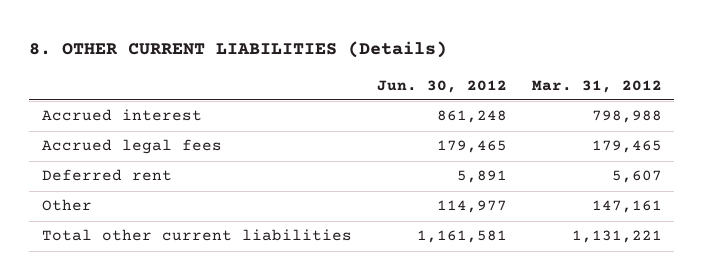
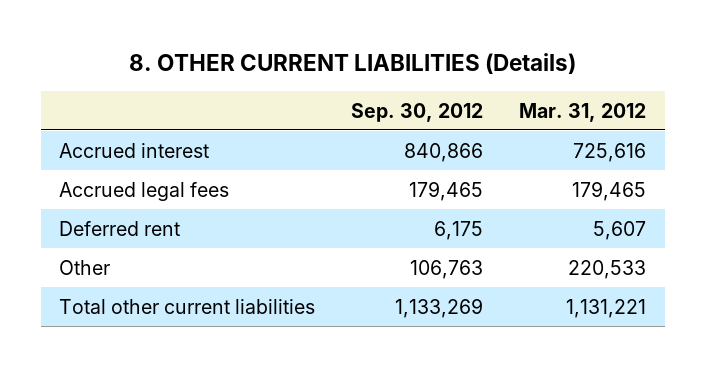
- | Jun. 30, 2012 | Mar. 31, 2012
+ | Sep. 30, 2012 | Mar. 31, 2012
- Accrued interest | 861,248 | 798,988
+ Accrued interest | 840,866 | 725,616
- Other | 114,977 | 147,161
+ Other | 106,763 | 220,533

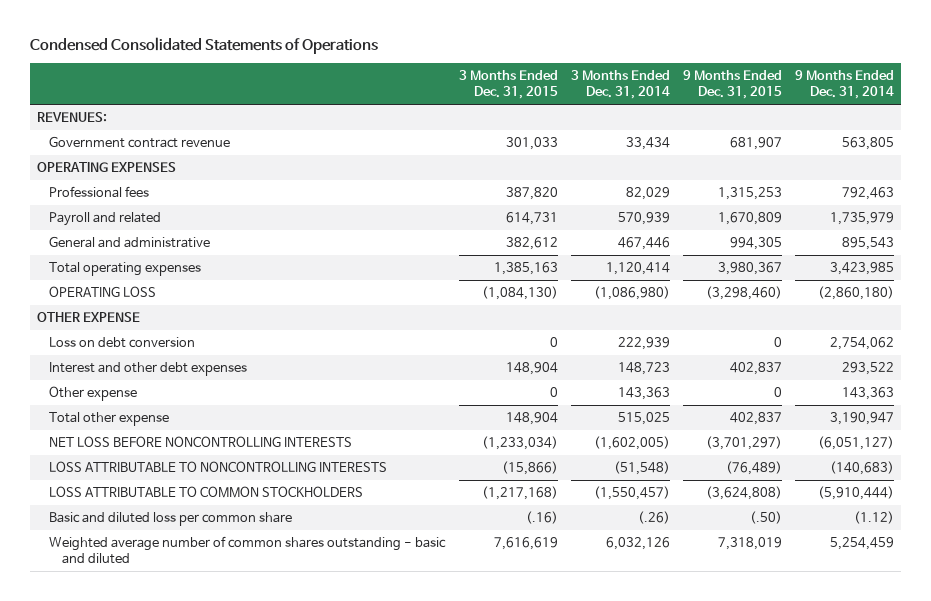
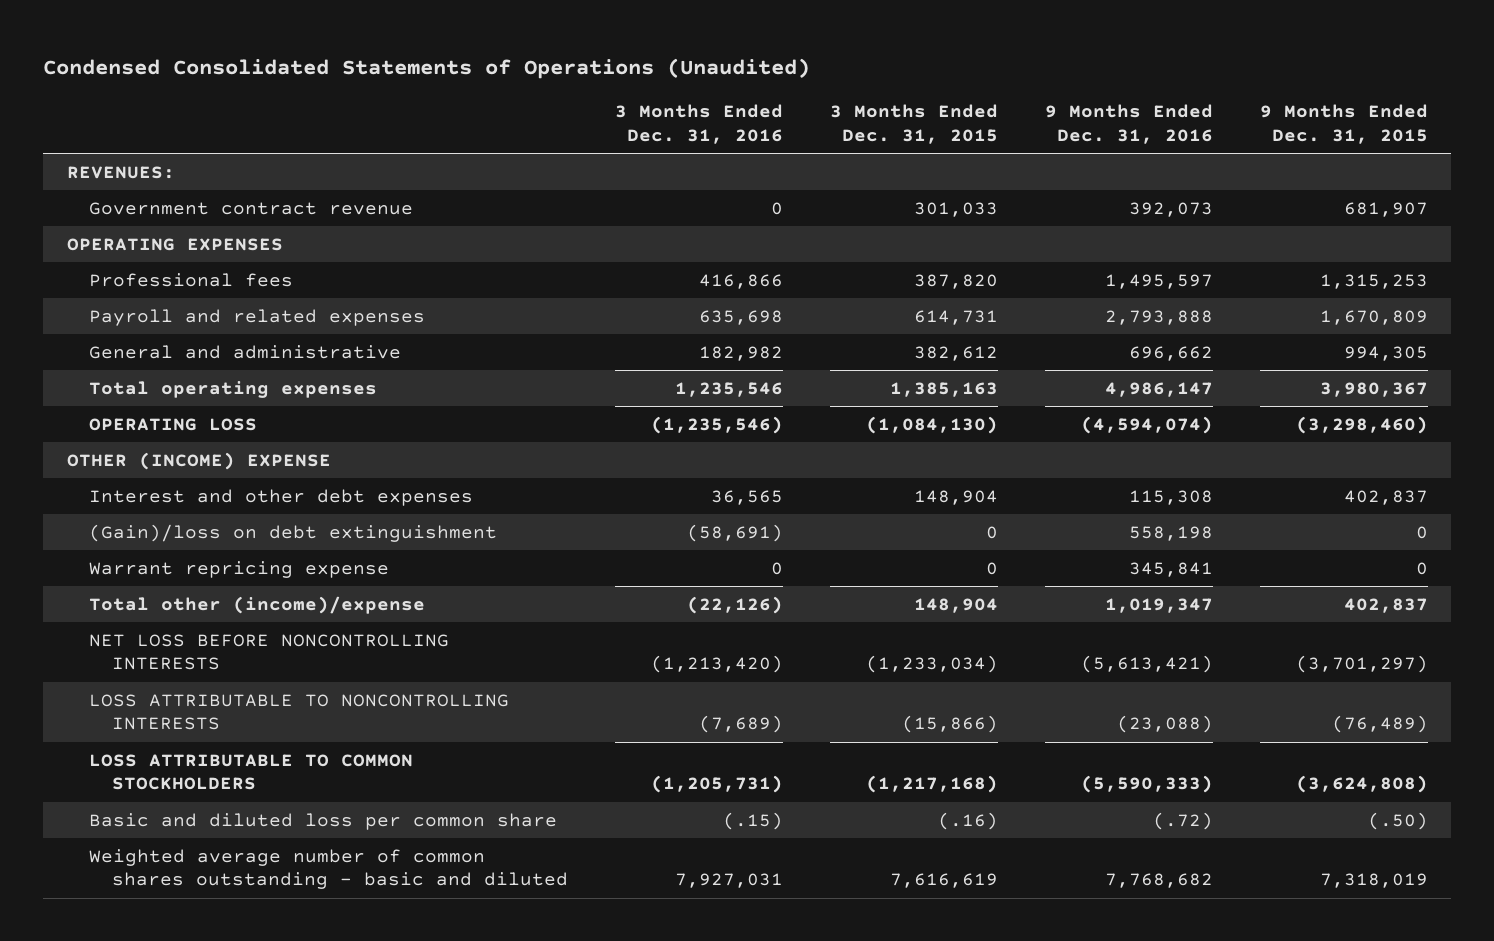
- Condensed Consolidated Statements of Operations
+ Condensed Consolidated Statements of Operations (Unaudited)
- | 3 Months Ended Dec. 31, 2015 | 3 Months Ended Dec. 31, 2014 | 9 Months Ended Dec. 31, 2015 | 9 Months Ended Dec. 31, 2014
+ | 3 Months Ended Dec. 31, 2016 | 3 Months Ended Dec. 31, 2015 | 9 Months Ended Dec. 31, 2016 | 9 Months Ended Dec. 31, 2015
- Payroll and related | 614,731 | 570,939 | 1,670,809 | 1,735,979
+ Payroll and related expenses | 635,698 | 614,731 | 2,793,888 | 1,670,809
- OTHER EXPENSE
- Loss on debt conversion | 0 | 222,939 | 0 | 2,754,062
+ OTHER (INCOME) EXPENSE
- Other expense | 0 | 143,363 | 0 | 143,363
- Total other expense | 148,904 | 515,025 | 402,837 | 3,190,947
+ (Gain)/loss on debt extinguishment | (58,691) | 0 | 558,198 | 0
+ Warrant repricing expense | 0 | 0 | 345,841 | 0
+ Total other (income)/expense | (22,126) | 148,904 | 1,019,347 | 402,837

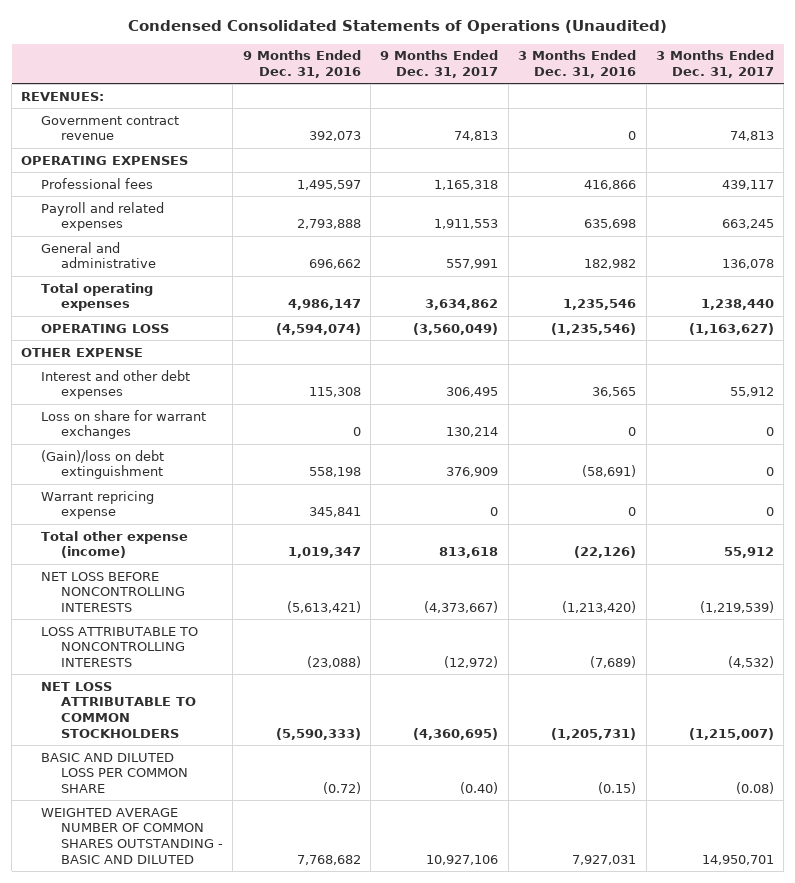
- | 3 Months Ended Dec. 31, 2016 | 3 Months Ended Dec. 31, 2015 | 9 Months Ended Dec. 31, 2016 | 9 Months Ended Dec. 31, 2015
+ | 9 Months Ended Dec. 31, 2016 | 9 Months Ended Dec. 31, 2017 | 3 Months Ended Dec. 31, 2016 | 3 Months Ended Dec. 31, 2017
- OTHER (INCOME) EXPENSE
+ OTHER EXPENSE
+ Loss on share for warrant exchanges | 0 | 130,214 | 0 | 0
- Total other (income)/expense | (22,126) | 148,904 | 1,019,347 | 402,837
+ Total other expense (income) | 1,019,347 | 813,618 | (22,126) | 55,912
- LOSS ATTRIBUTABLE TO COMMON STOCKHOLDERS | (1,205,731) | (1,217,168) | (5,590,333) | (3,624,808)
- Basic and diluted loss per common share | (.15) | (.16) | (.72) | (.50)
- Weighted average number of common shares outstanding - basic and diluted | 7,927,031 | 7,616,619 | 7,768,682 | 7,318,019
+ NET LOSS ATTRIBUTABLE TO COMMON STOCKHOLDERS | (5,590,333) | (4,360,695) | (1,205,731) | (1,215,007)
+ BASIC AND DILUTED LOSS PER COMMON SHARE | (0.72) | (0.40) | (0.15) | (0.08)
+ WEIGHTED AVERAGE NUMBER OF COMMON SHARES OUTSTANDING - BASIC AND DILUTED | 7,768,682 | 10,927,106 | 7,927,031 | 14,950,701

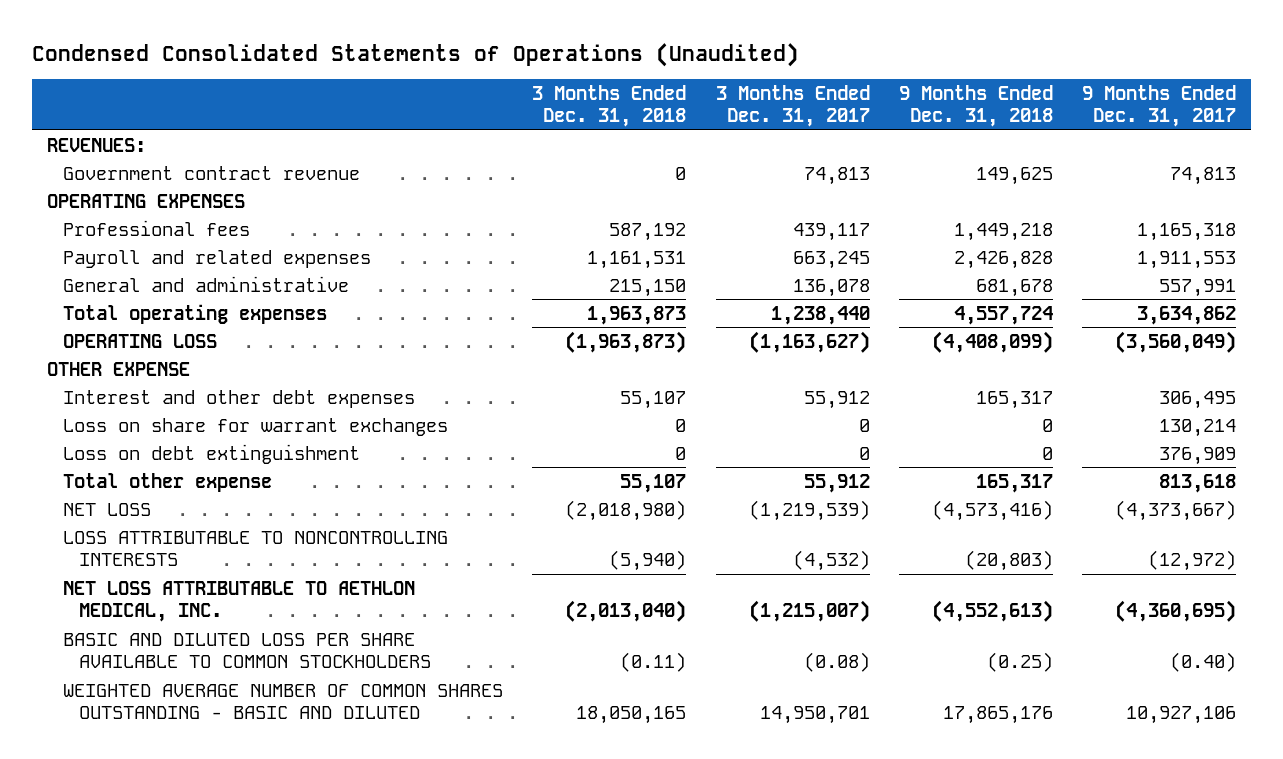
- | 9 Months Ended Dec. 31, 2016 | 9 Months Ended Dec. 31, 2017 | 3 Months Ended Dec. 31, 2016 | 3 Months Ended Dec. 31, 2017
+ | 3 Months Ended Dec. 31, 2018 | 3 Months Ended Dec. 31, 2017 | 9 Months Ended Dec. 31, 2018 | 9 Months Ended Dec. 31, 2017
- (Gain)/loss on debt extinguishment | 558,198 | 376,909 | (58,691) | 0
- Warrant repricing expense | 345,841 | 0 | 0 | 0
- Total other expense (income) | 1,019,347 | 813,618 | (22,126) | 55,912
- NET LOSS BEFORE NONCONTROLLING INTERESTS | (5,613,421) | (4,373,667) | (1,213,420) | (1,219,539)
+ Loss on debt extinguishment | 0 | 0 | 0 | 376,909
+ Total other expense | 55,107 | 55,912 | 165,317 | 813,618
+ NET LOSS | (2,018,980) | (1,219,539) | (4,573,416) | (4,373,667)
- NET LOSS ATTRIBUTABLE TO COMMON STOCKHOLDERS | (5,590,333) | (4,360,695) | (1,205,731) | (1,215,007)
- BASIC AND DILUTED LOSS PER COMMON SHARE | (0.72) | (0.40) | (0.15) | (0.08)
+ NET LOSS ATTRIBUTABLE TO AETHLON MEDICAL, INC. | (2,013,040) | (1,215,007) | (4,552,613) | (4,360,695)
+ BASIC AND DILUTED LOSS PER SHARE AVAILABLE TO COMMON STOCKHOLDERS | (0.11) | (0.08) | (0.25) | (0.40)

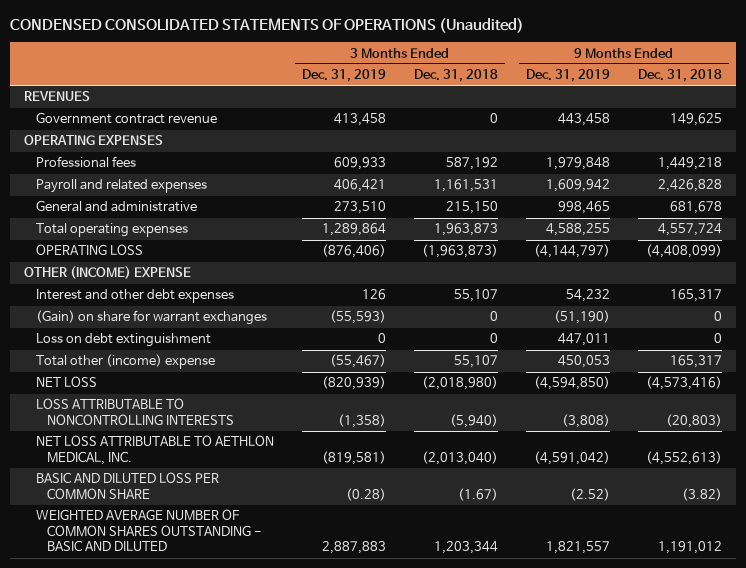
- Condensed Consolidated Statements of Operations (Unaudited)
+ CONDENSED CONSOLIDATED STATEMENTS OF OPERATIONS (Unaudited)
- | 3 Months Ended Dec. 31, 2018 | 3 Months Ended Dec. 31, 2017 | 9 Months Ended Dec. 31, 2018 | 9 Months Ended Dec. 31, 2017
+ | 3 Months Ended Dec. 31, 2019 | 3 Months Ended Dec. 31, 2018 | 9 Months Ended Dec. 31, 2019 | 9 Months Ended Dec. 31, 2018
- REVENUES:
+ REVENUES
- OTHER EXPENSE
+ OTHER (INCOME) EXPENSE
- Loss on share for warrant exchanges | 0 | 0 | 0 | 130,214
+ (Gain) on share for warrant exchanges | (55,593) | 0 | (51,190) | 0
- Total other expense | 55,107 | 55,912 | 165,317 | 813,618
+ Total other (income) expense | (55,467) | 55,107 | 450,053 | 165,317
- BASIC AND DILUTED LOSS PER SHARE AVAILABLE TO COMMON STOCKHOLDERS | (0.11) | (0.08) | (0.25) | (0.40)
- WEIGHTED AVERAGE NUMBER OF COMMON SHARES OUTSTANDING - BASIC AND DILUTED | 18,050,165 | 14,950,701 | 17,865,176 | 10,927,106
+ BASIC AND DILUTED LOSS PER COMMON SHARE | (0.28) | (1.67) | (2.52) | (3.82)
+ WEIGHTED AVERAGE NUMBER OF COMMON SHARES OUTSTANDING - BASIC AND DILUTED | 2,887,883 | 1,203,344 | 1,821,557 | 1,191,012

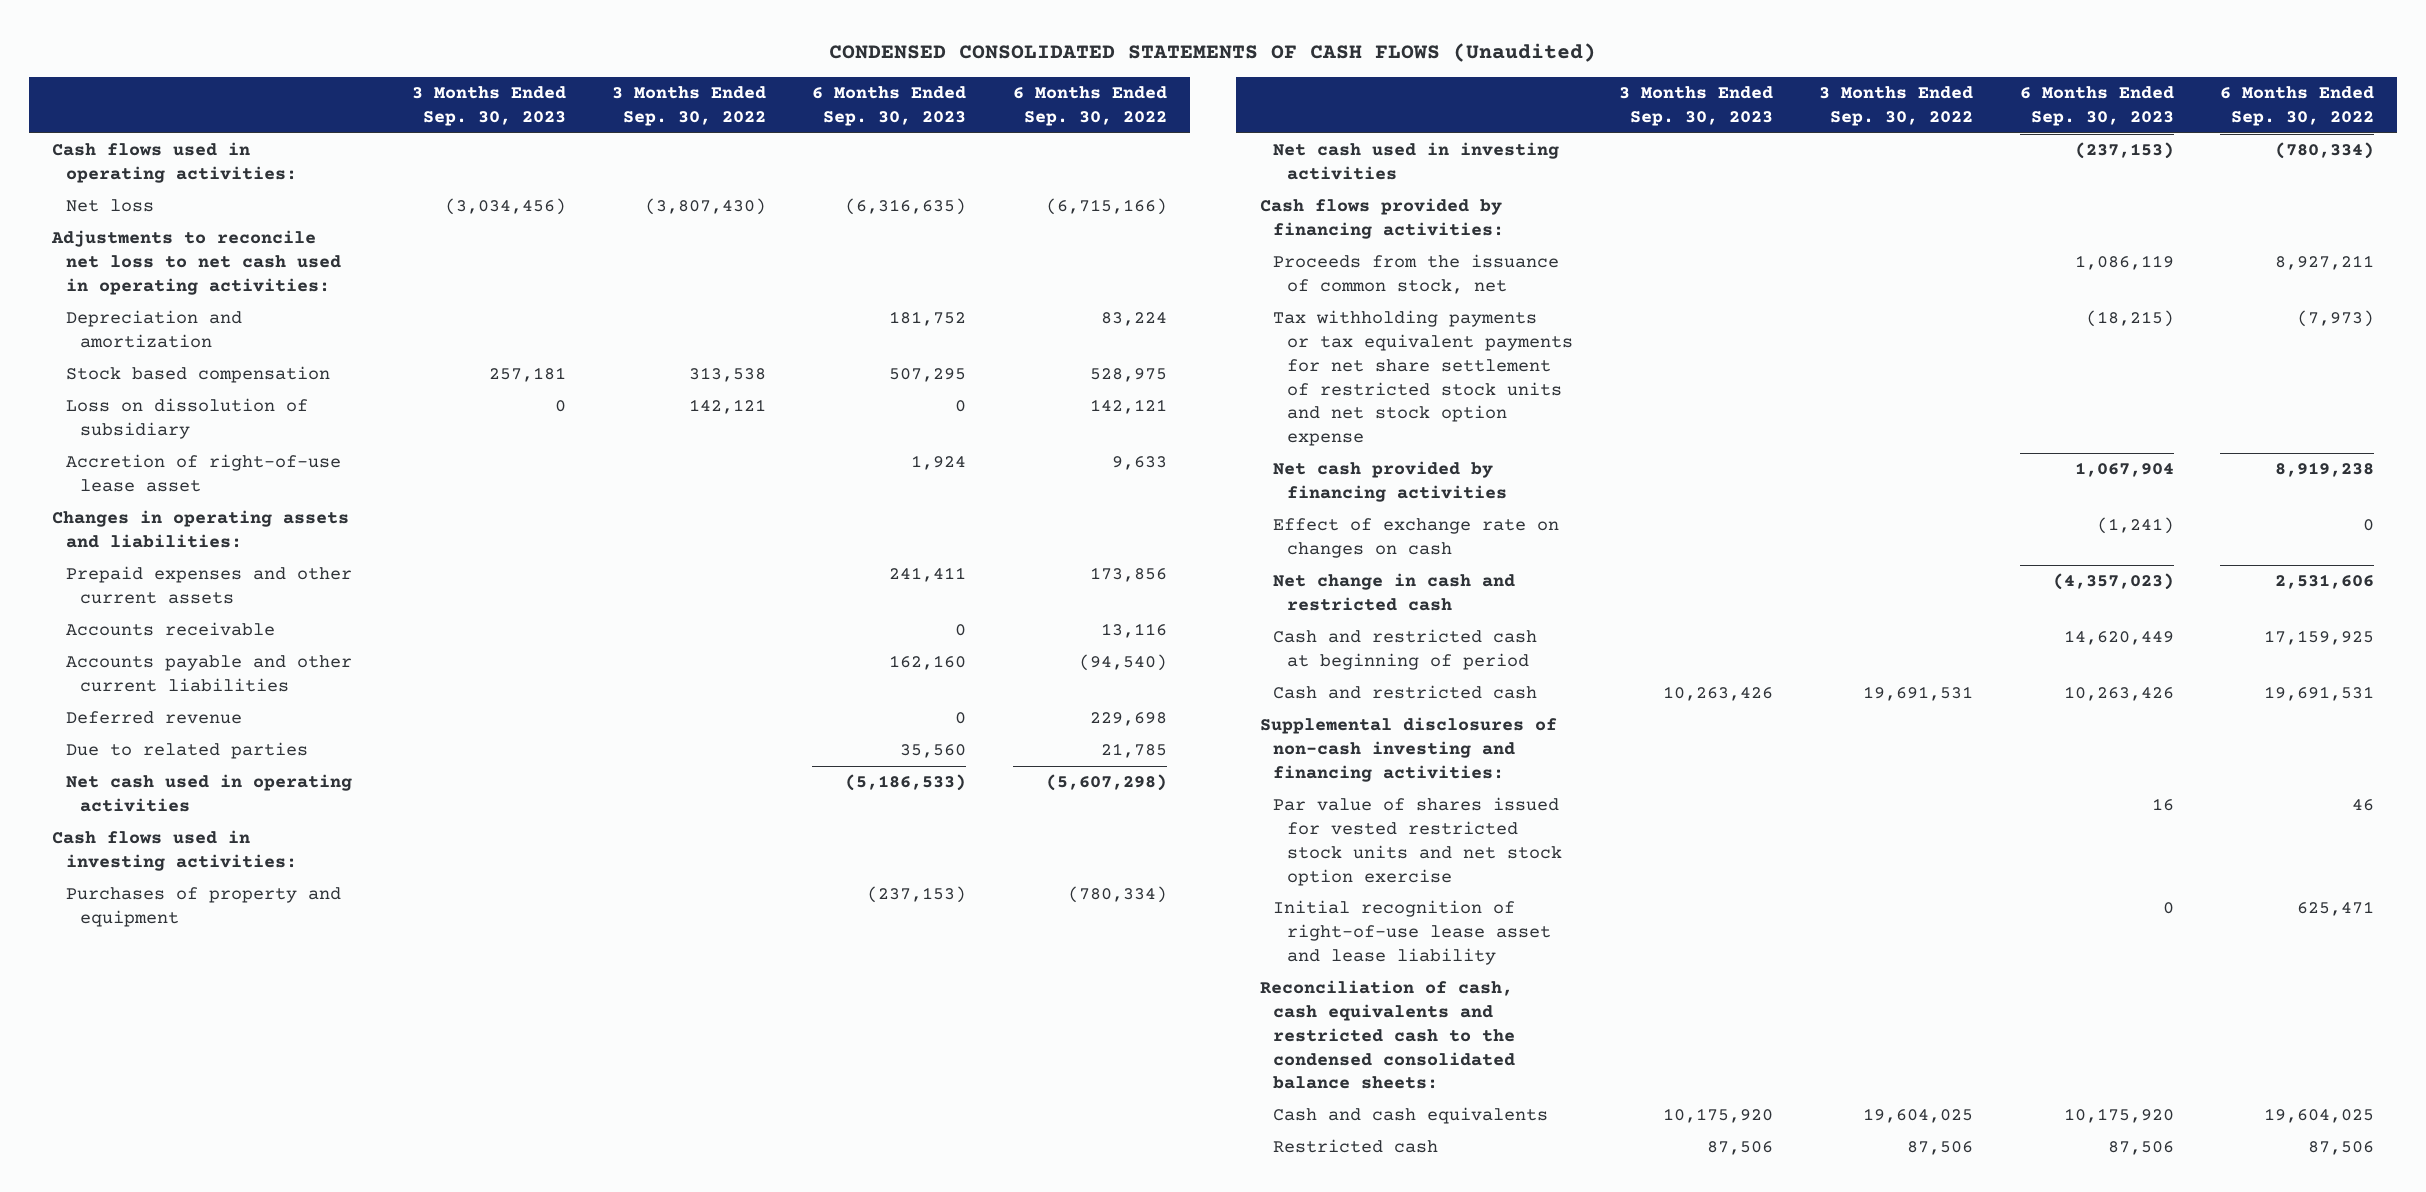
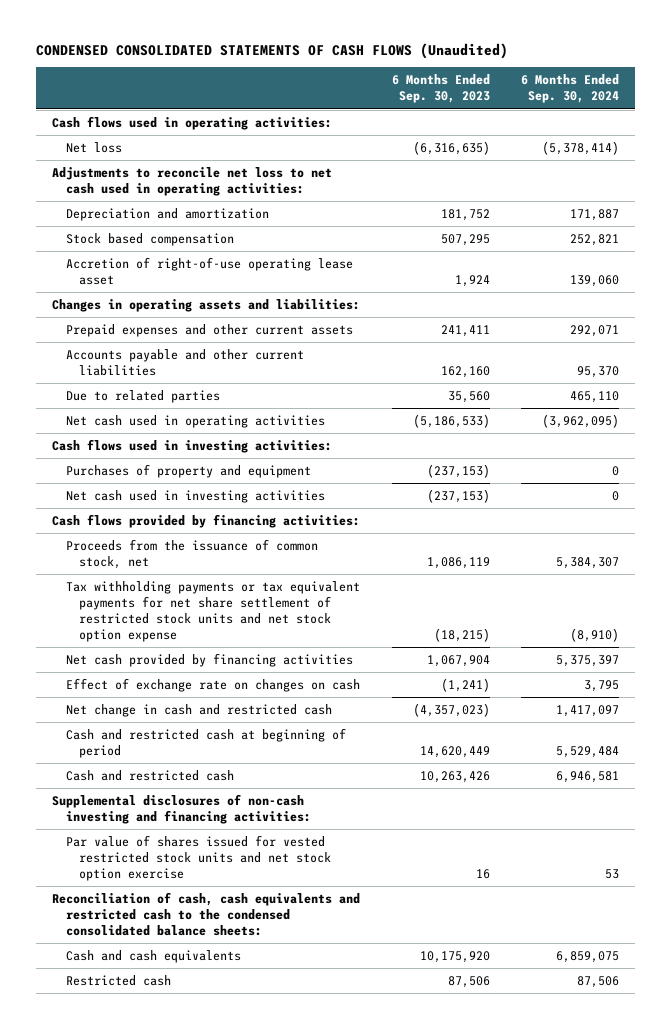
- | 3 Months Ended Sep. 30, 2023 | 3 Months Ended Sep. 30, 2022 | 6 Months Ended Sep. 30, 2023 | 6 Months Ended Sep. 30, 2022
+ | 6 Months Ended Sep. 30, 2023 | 6 Months Ended Sep. 30, 2024
- Loss on dissolution of subsidiary | 0 | 142,121 | 0 | 142,121
- Accretion of right-of-use lease asset | | | 1,924 | 9,633
+ Accretion of right-of-use operating lease asset | 1,924 | 139,060
- Accounts receivable | | | 0 | 13,116
- Deferred revenue | | | 0 | 229,698
- Initial recognition of right-of-use lease asset and lease liability | | | 0 | 625,471

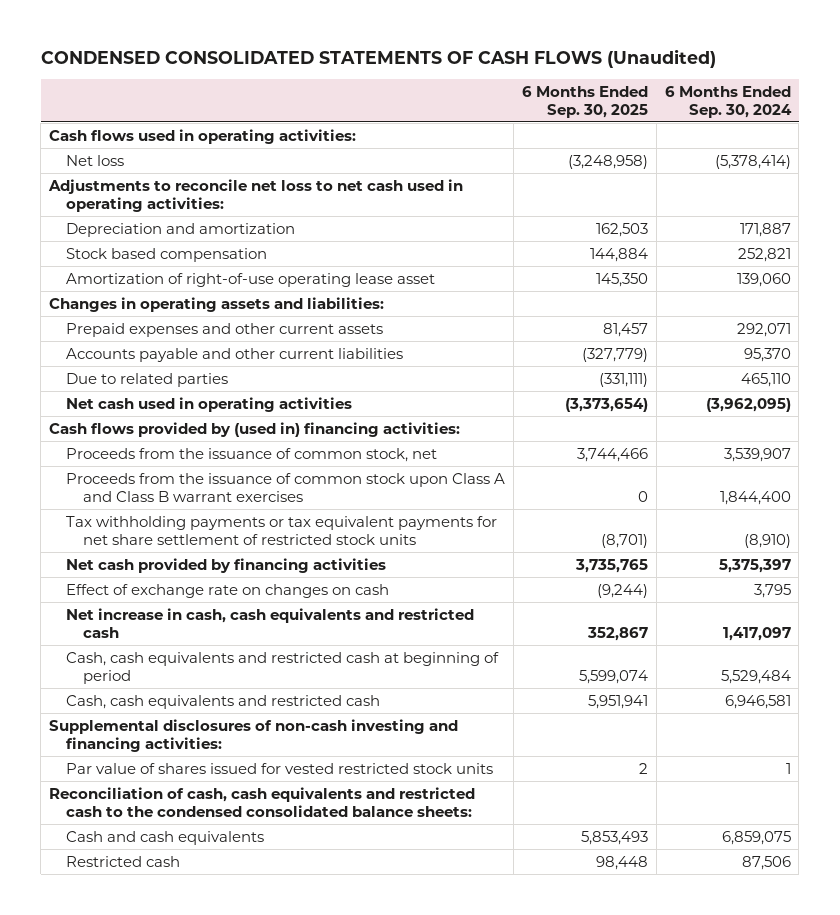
- | 6 Months Ended Sep. 30, 2023 | 6 Months Ended Sep. 30, 2024
+ | 6 Months Ended Sep. 30, 2025 | 6 Months Ended Sep. 30, 2024
- Accretion of right-of-use operating lease asset | 1,924 | 139,060
+ Amortization of right-of-use operating lease asset | 145,350 | 139,060
- Cash flows used in investing activities:
- Purchases of property and equipment | (237,153) | 0
- Net cash used in investing activities | (237,153) | 0
- Cash flows provided by financing activities:
- Proceeds from the issuance of common stock, net | 1,086,119 | 5,384,307
- Tax withholding payments or tax equivalent payments for net share settlement of restricted stock units and net stock option expense | (18,215) | (8,910)
+ Cash flows provided by (used in) financing activities:
+ Proceeds from the issuance of common stock, net | 3,744,466 | 3,539,907
+ Proceeds from the issuance of common stock upon Class A and Class B warrant exercises | 0 | 1,844,400
+ Tax withholding payments or tax equivalent payments for net share settlement of restricted stock units | (8,701) | (8,910)
- Net change in cash and restricted cash | (4,357,023) | 1,417,097
- Cash and restricted cash at beginning of period | 14,620,449 | 5,529,484
- Cash and restricted cash | 10,263,426 | 6,946,581
+ Net increase in cash, cash equivalents and restricted cash | 352,867 | 1,417,097
+ Cash, cash equivalents and restricted cash at beginning of period | 5,599,074 | 5,529,484
+ Cash, cash equivalents and restricted cash | 5,951,941 | 6,946,581
- Par value of shares issued for vested restricted stock units and net stock option exercise | 16 | 53
+ Par value of shares issued for vested restricted stock units | 2 | 1

